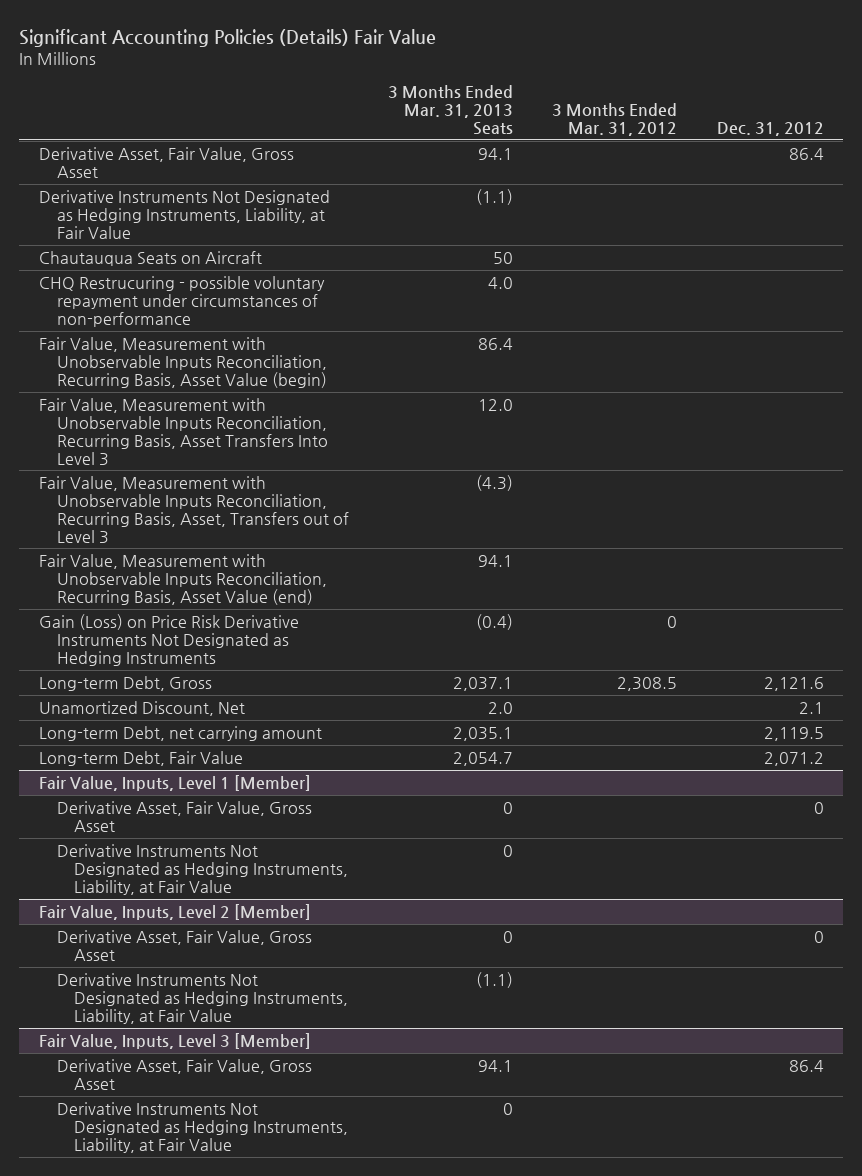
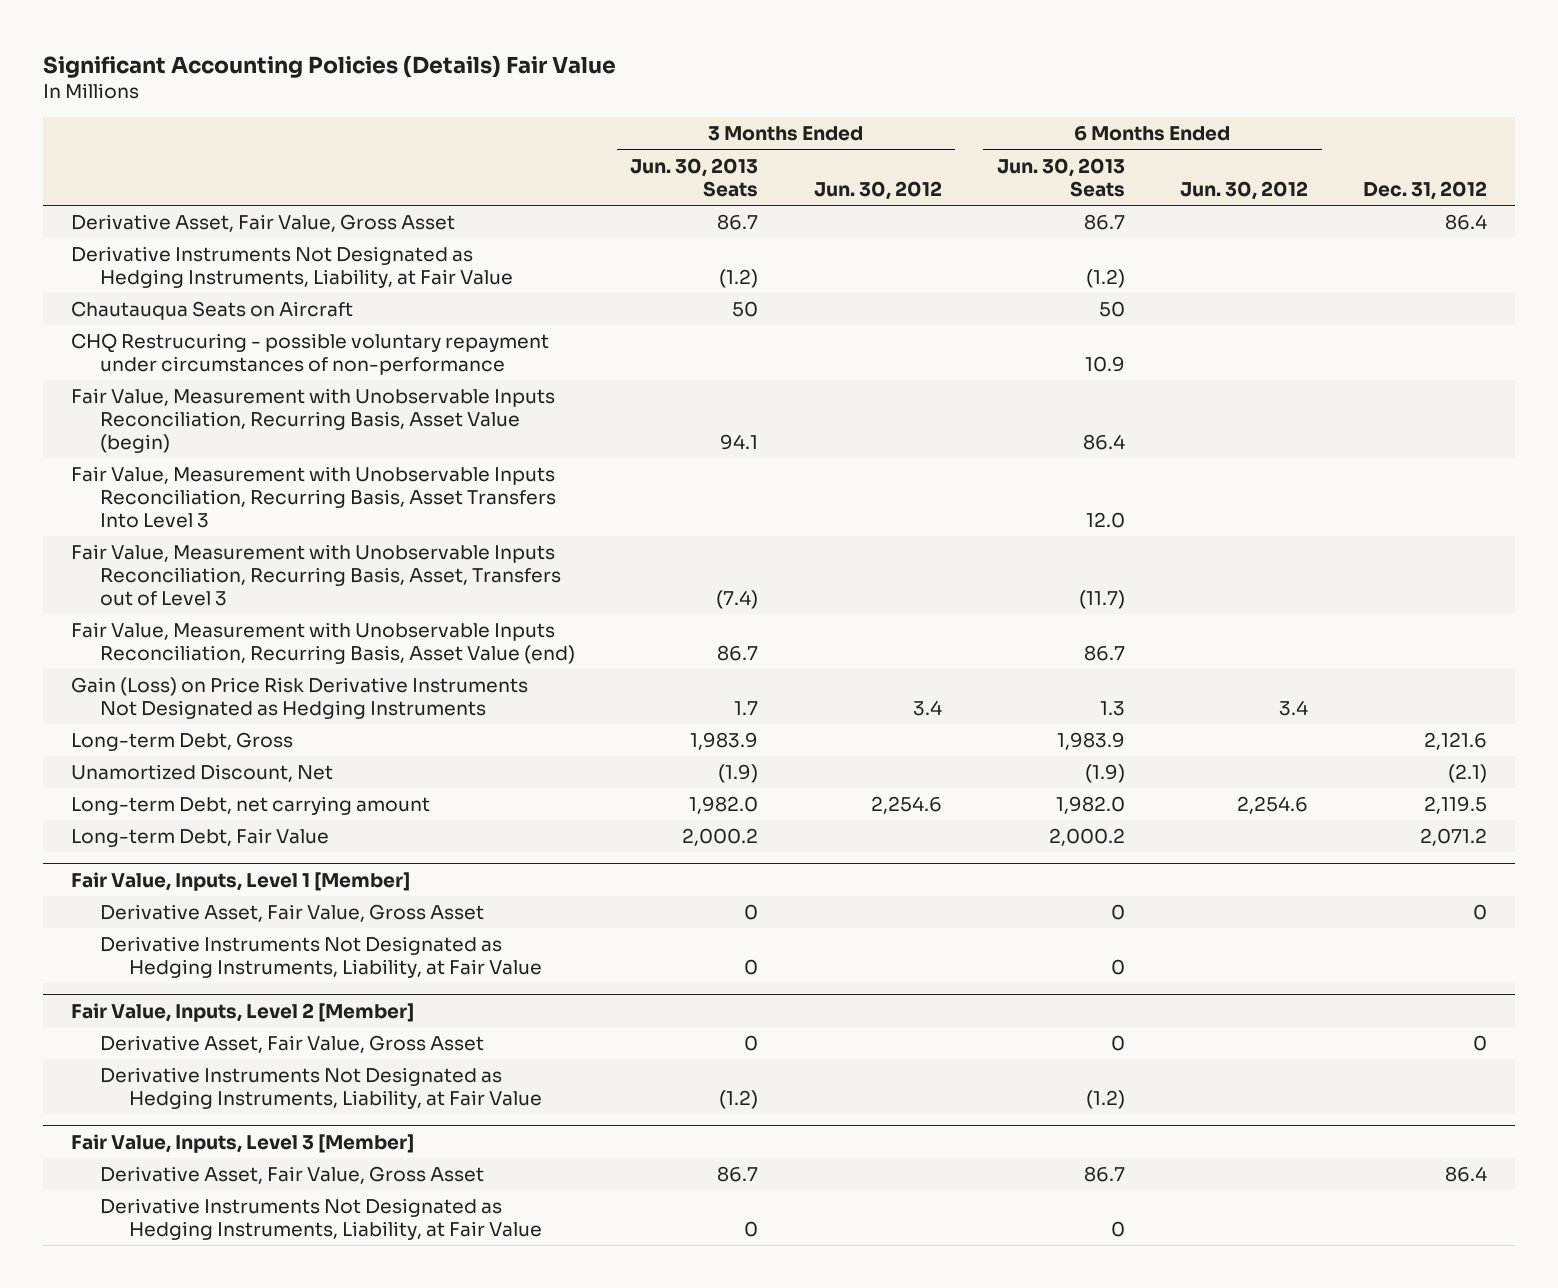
- | 3 Months Ended Mar. 31, 2013 Seats | 3 Months Ended Mar. 31, 2012 | Dec. 31, 2012
+ | 3 Months Ended Jun. 30, 2013 Seats | 3 Months Ended Jun. 30, 2012 | 6 Months Ended Jun. 30, 2013 Seats | 6 Months Ended Jun. 30, 2012 | Dec. 31, 2012
- Unamortized Discount, Net | 2.0 | | 2.1
+ Unamortized Discount, Net | (1.9) | | (1.9) | | (2.1)

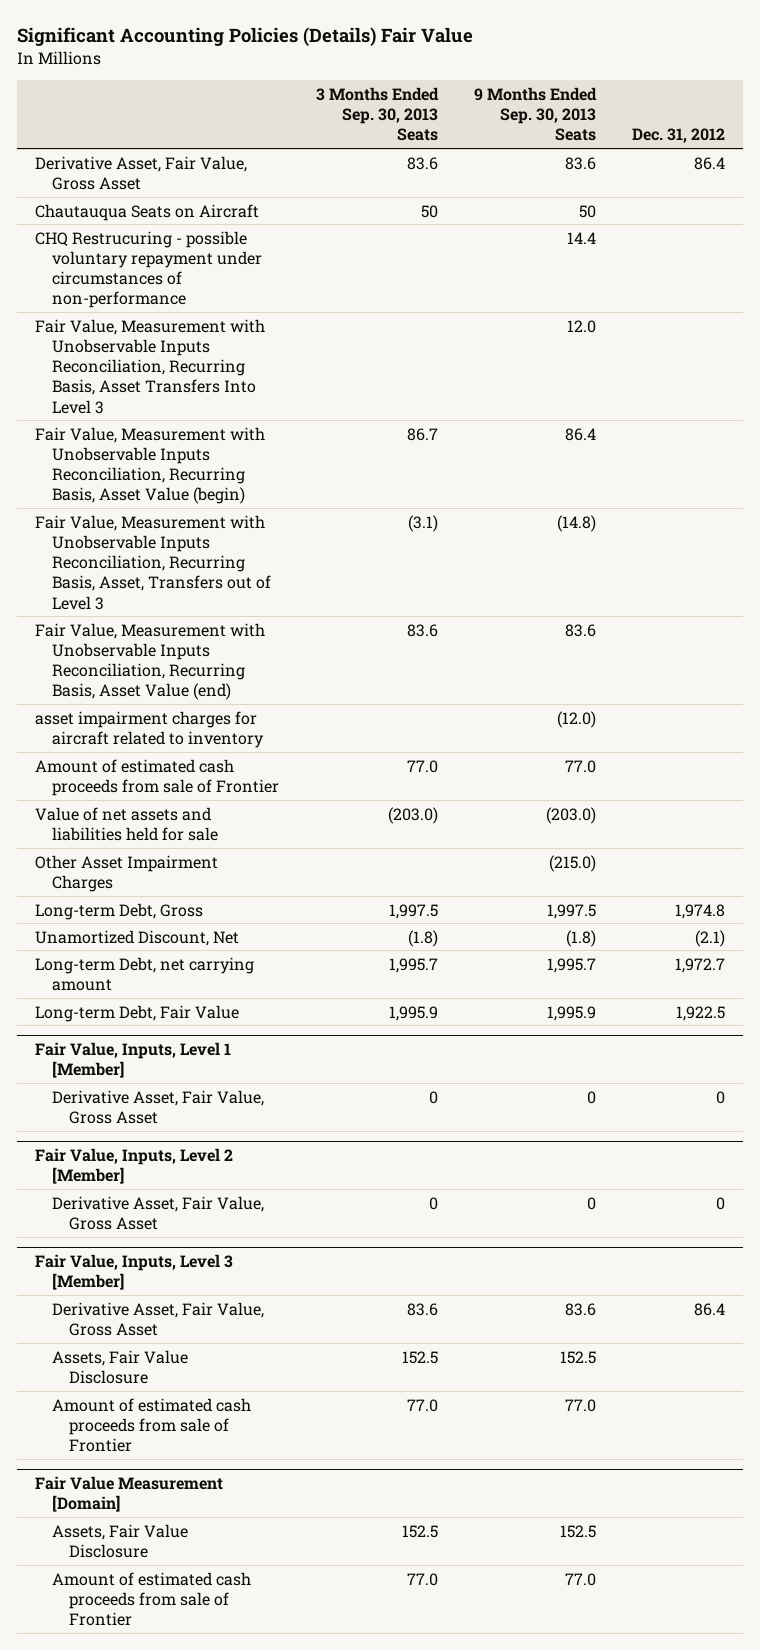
- | 3 Months Ended Jun. 30, 2013 Seats | 3 Months Ended Jun. 30, 2012 | 6 Months Ended Jun. 30, 2013 Seats | 6 Months Ended Jun. 30, 2012 | Dec. 31, 2012
+ | 3 Months Ended Sep. 30, 2013 Seats | 9 Months Ended Sep. 30, 2013 Seats | Dec. 31, 2012
- Derivative Instruments Not Designated as Hedging Instruments, Liability, at Fair Value | (1.2) | | (1.2) | |
moved down: Fair Value, Measurement with Unobservable Inputs Reconciliation, Recurring Basis, Asset Value (begin) | 86.7 | 86.4 |
- Gain (Loss) on Price Risk Derivative Instruments Not Designated as Hedging Instruments | 1.7 | 3.4 | 1.3 | 3.4 |
- Long-term Debt, Gross | 1,983.9 | | 1,983.9 | | 2,121.6
+ asset impairment charges for aircraft related to inventory | | (12.0) |
+ Amount of estimated cash proceeds from sale of Frontier | 77.0 | 77.0 |
+ Value of net assets and liabilities held for sale | (203.0) | (203.0) |
+ Other Asset Impairment Charges | | (215.0) |
+ Long-term Debt, Gross | 1,997.5 | 1,997.5 | 1,974.8
- Long-term Debt, net carrying amount | 1,982.0 | 2,254.6 | 1,982.0 | 2,254.6 | 2,119.5
- Long-term Debt, Fair Value | 2,000.2 | | 2,000.2 | | 2,071.2
+ Long-term Debt, net carrying amount | 1,995.7 | 1,995.7 | 1,972.7
+ Long-term Debt, Fair Value | 1,995.9 | 1,995.9 | 1,922.5
@ Fair Value, Inputs, Level 1 [Member]
- Derivative Instruments Not Designated as Hedging Instruments, Liability, at Fair Value | 0 | | 0 | |
@ Fair Value, Inputs, Level 2 [Member]
- Derivative Instruments Not Designated as Hedging Instruments, Liability, at Fair Value | (1.2) | | (1.2) | |
@ Fair Value, Inputs, Level 3 [Member]
- Derivative Instruments Not Designated as Hedging Instruments, Liability, at Fair Value | 0 | | 0 | |
+ Assets, Fair Value Disclosure | 152.5 | 152.5 |
+ Amount of estimated cash proceeds from sale of Frontier | 77.0 | 77.0 |
+ Fair Value Measurement [Domain]
+ Assets, Fair Value Disclosure | 152.5 | 152.5 |
+ Amount of estimated cash proceeds from sale of Frontier | 77.0 | 77.0 |

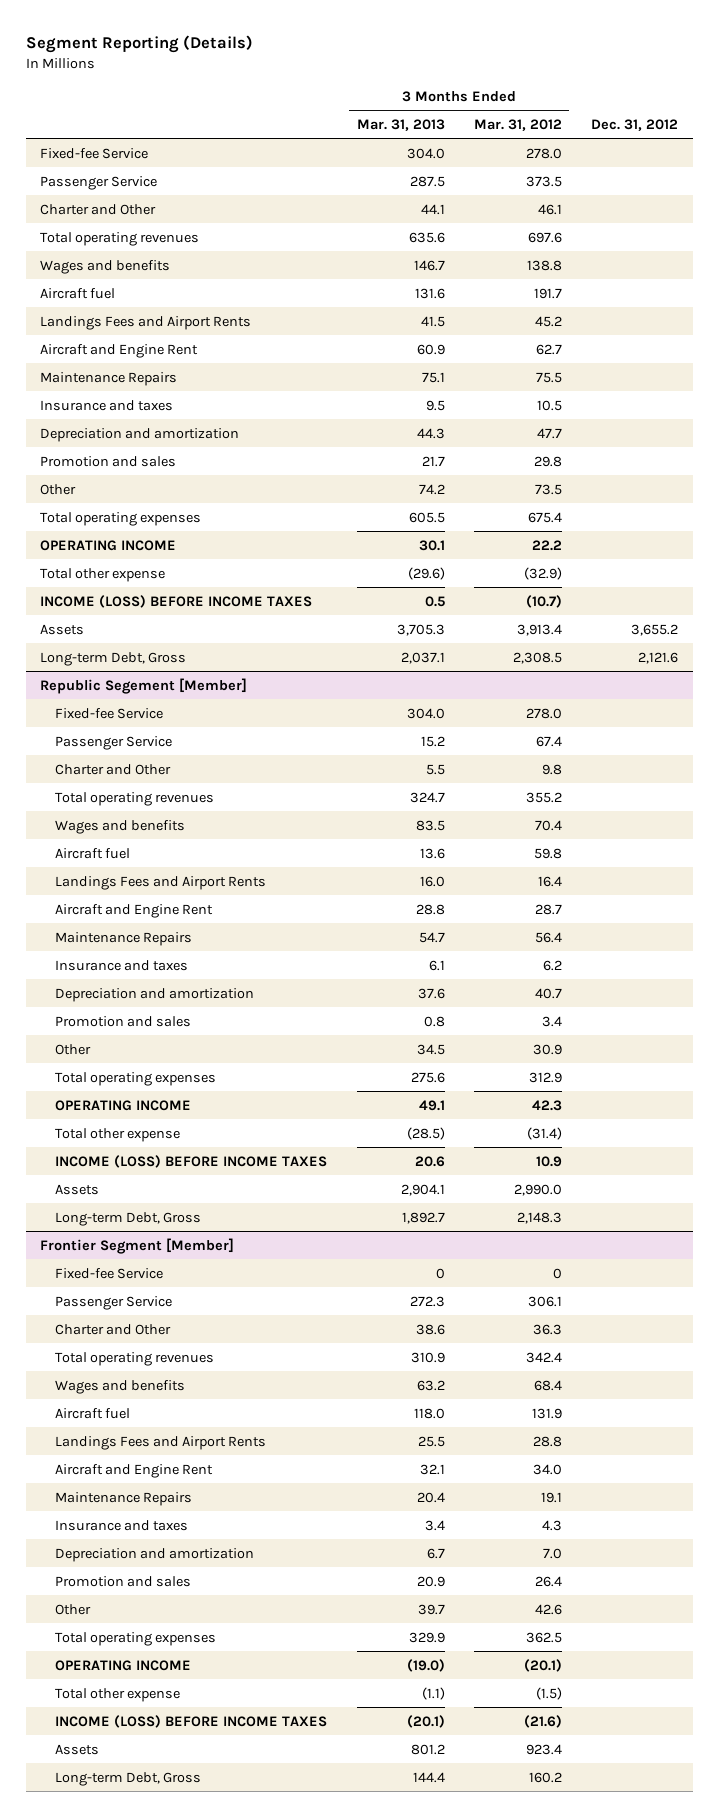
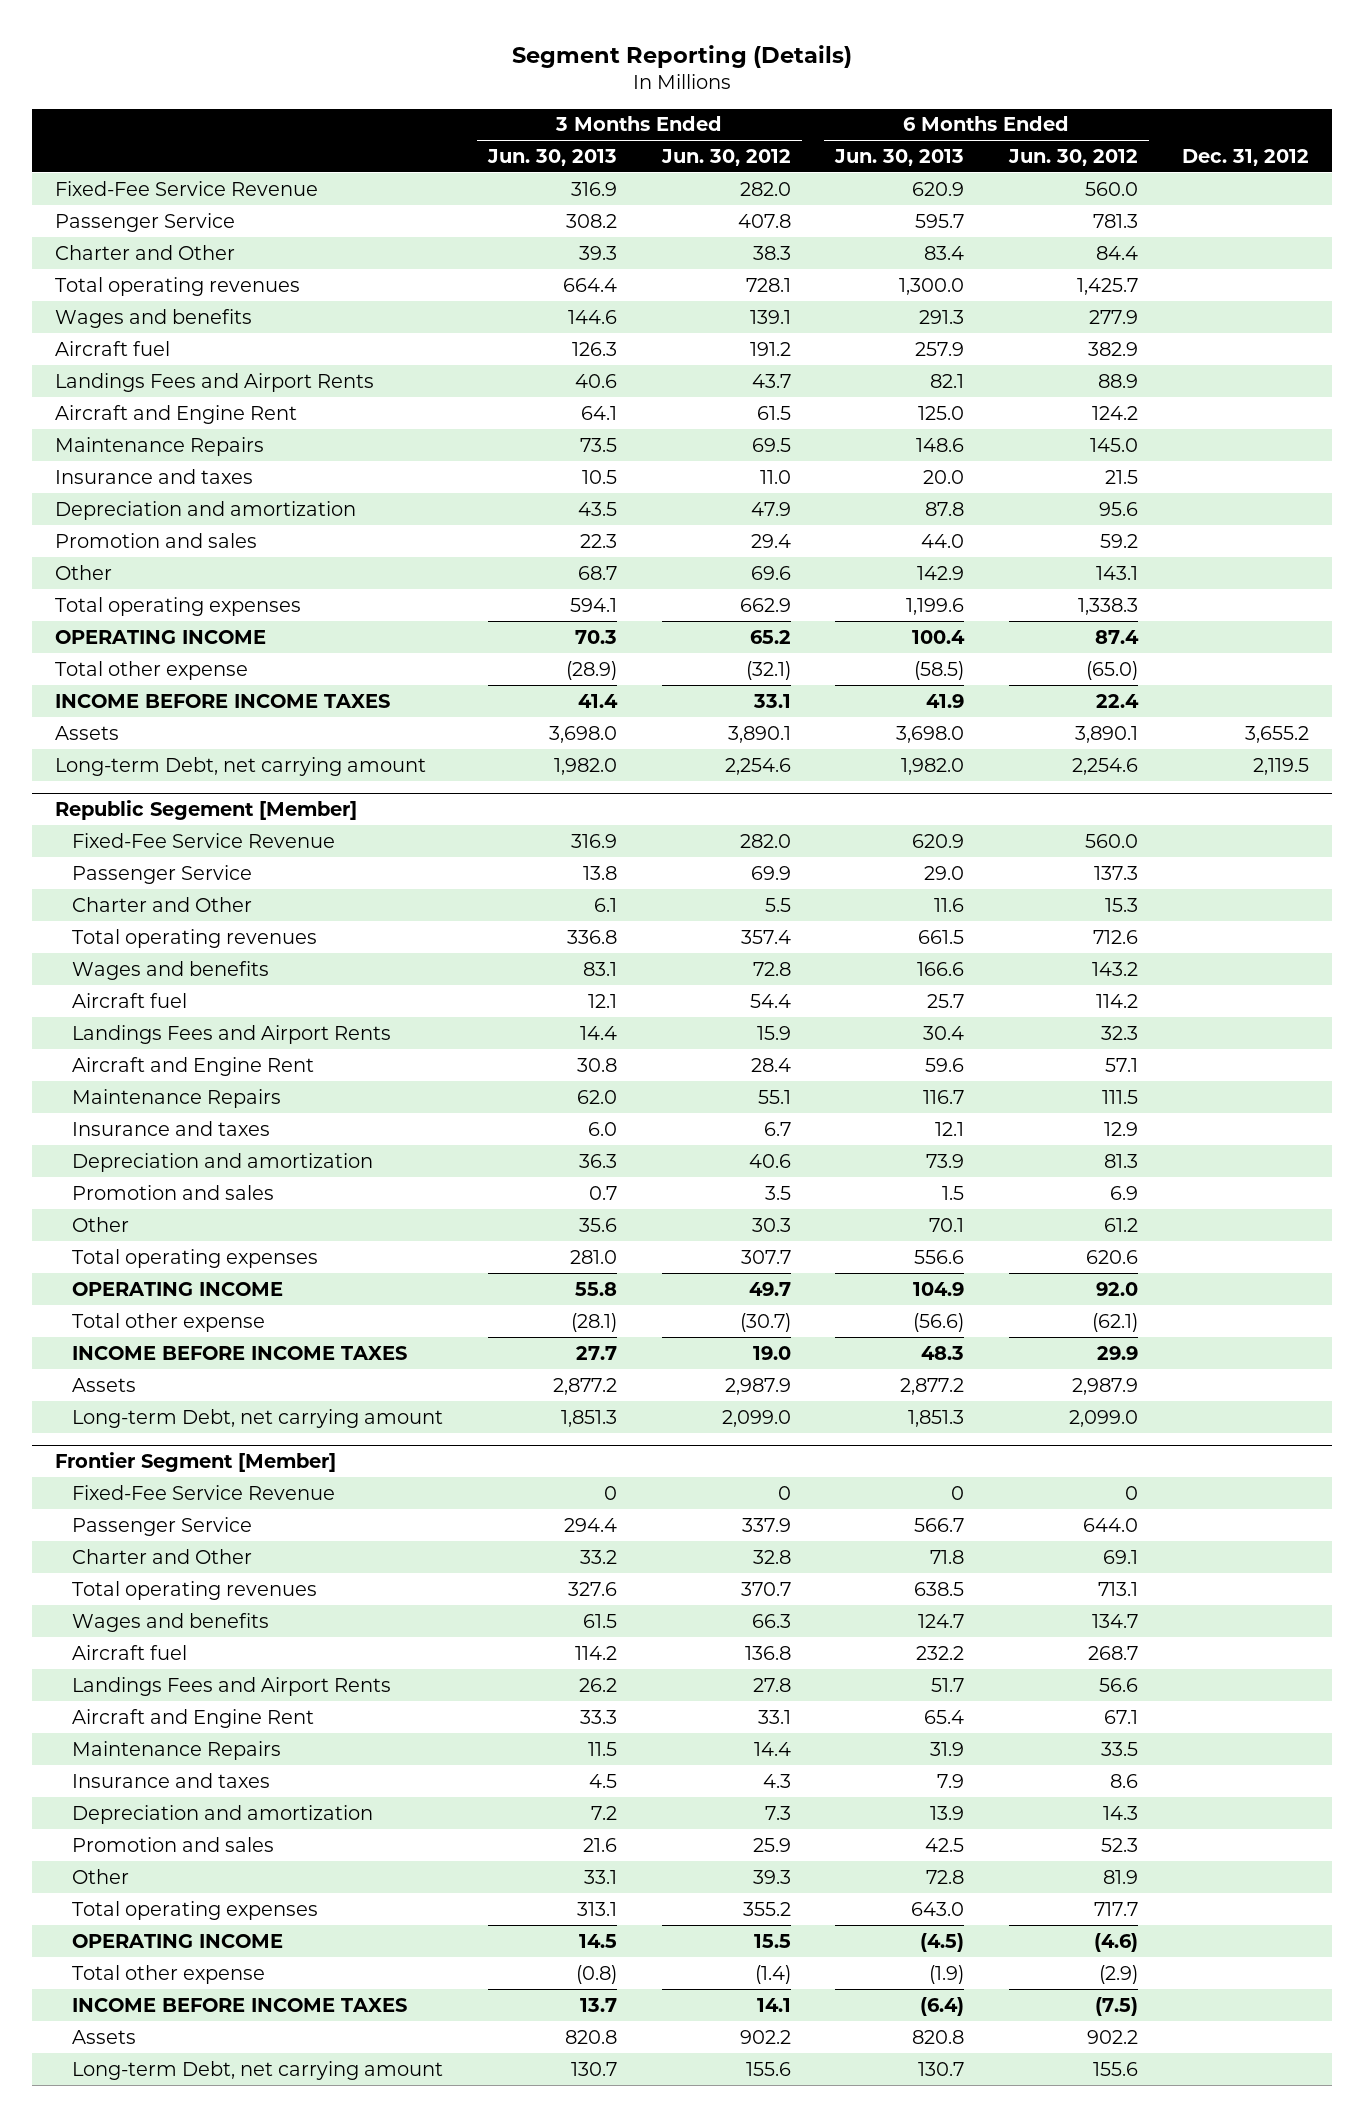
- | 3 Months Ended Mar. 31, 2013 | 3 Months Ended Mar. 31, 2012 | Dec. 31, 2012
+ | 3 Months Ended Jun. 30, 2013 | 3 Months Ended Jun. 30, 2012 | 6 Months Ended Jun. 30, 2013 | 6 Months Ended Jun. 30, 2012 | Dec. 31, 2012
- Fixed-fee Service | 304.0 | 278.0 |
+ Fixed-Fee Service Revenue | 316.9 | 282.0 | 620.9 | 560.0 |
- INCOME (LOSS) BEFORE INCOME TAXES | 0.5 | (10.7) |
+ INCOME BEFORE INCOME TAXES | 41.4 | 33.1 | 41.9 | 22.4 |
- Long-term Debt, Gross | 2,037.1 | 2,308.5 | 2,121.6
+ Long-term Debt, net carrying amount | 1,982.0 | 2,254.6 | 1,982.0 | 2,254.6 | 2,119.5
@ Republic Segement [Member]
- Fixed-fee Service | 304.0 | 278.0 |
+ Fixed-Fee Service Revenue | 316.9 | 282.0 | 620.9 | 560.0 |
- INCOME (LOSS) BEFORE INCOME TAXES | 20.6 | 10.9 |
+ INCOME BEFORE INCOME TAXES | 27.7 | 19.0 | 48.3 | 29.9 |
- Long-term Debt, Gross | 1,892.7 | 2,148.3 |
+ Long-term Debt, net carrying amount | 1,851.3 | 2,099.0 | 1,851.3 | 2,099.0 |
@ Frontier Segment [Member]
- Fixed-fee Service | 0 | 0 |
+ Fixed-Fee Service Revenue | 0 | 0 | 0 | 0 |
- INCOME (LOSS) BEFORE INCOME TAXES | (20.1) | (21.6) |
+ INCOME BEFORE INCOME TAXES | 13.7 | 14.1 | (6.4) | (7.5) |
- Long-term Debt, Gross | 144.4 | 160.2 |
+ Long-term Debt, net carrying amount | 130.7 | 155.6 | 130.7 | 155.6 |

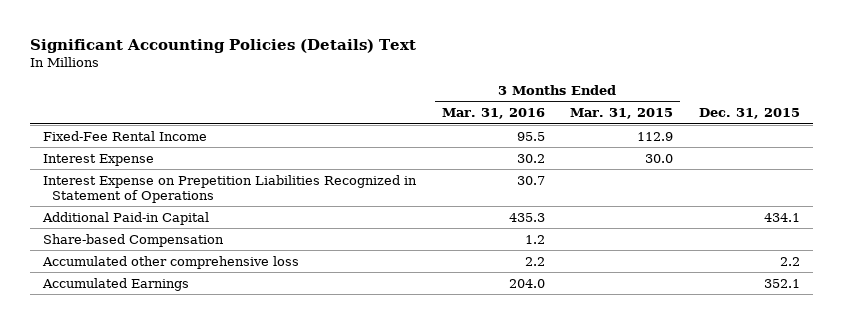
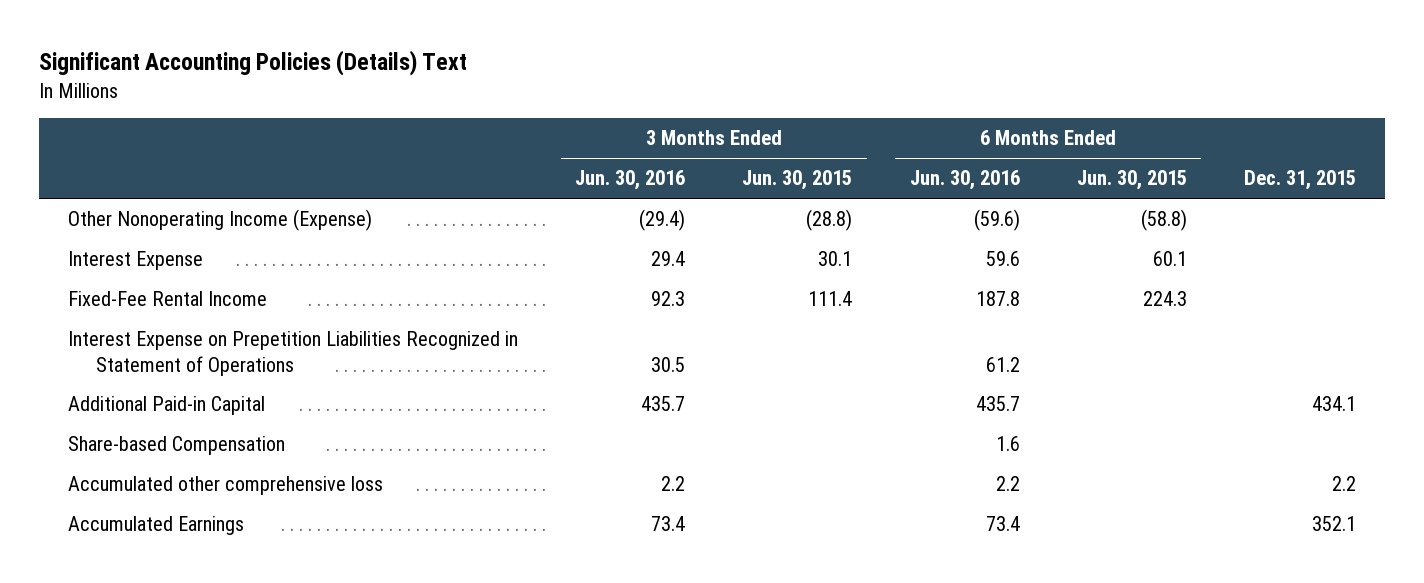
- | 3 Months Ended Mar. 31, 2016 | 3 Months Ended Mar. 31, 2015 | Dec. 31, 2015
+ | 3 Months Ended Jun. 30, 2016 | 3 Months Ended Jun. 30, 2015 | 6 Months Ended Jun. 30, 2016 | 6 Months Ended Jun. 30, 2015 | Dec. 31, 2015
+ Other Nonoperating Income (Expense) | (29.4) | (28.8) | (59.6) | (58.8) |
moved down: Fixed-Fee Rental Income | 92.3 | 111.4 | 187.8 | 224.3 |

